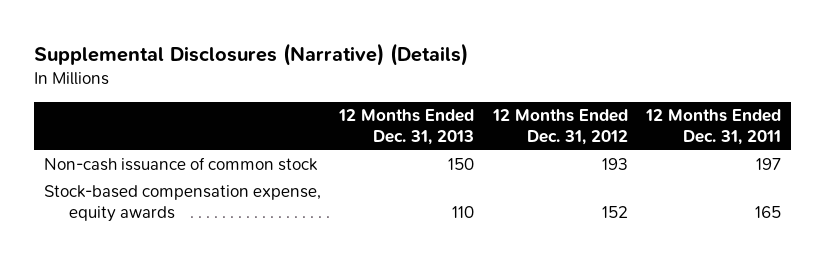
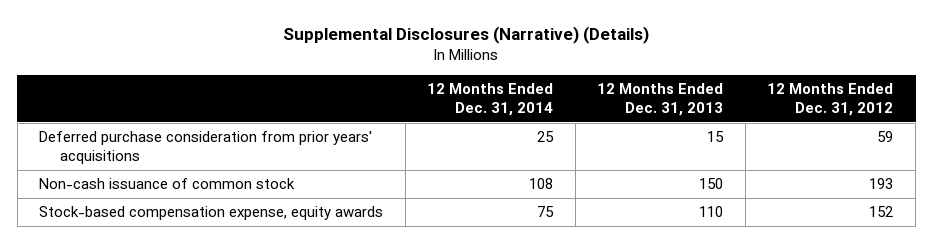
- | 12 Months Ended Dec. 31, 2013 | 12 Months Ended Dec. 31, 2012 | 12 Months Ended Dec. 31, 2011
+ | 12 Months Ended Dec. 31, 2014 | 12 Months Ended Dec. 31, 2013 | 12 Months Ended Dec. 31, 2012
+ Deferred purchase consideration from prior years' acquisitions | 25 | 15 | 59

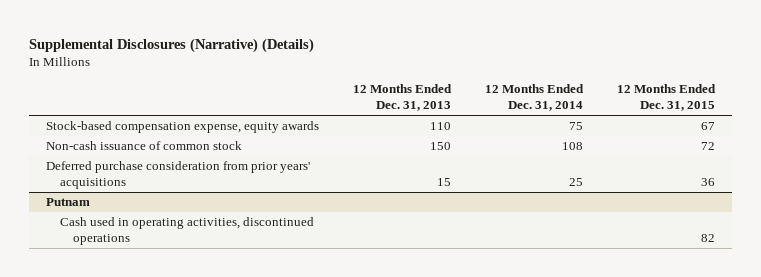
- | 12 Months Ended Dec. 31, 2014 | 12 Months Ended Dec. 31, 2013 | 12 Months Ended Dec. 31, 2012
+ | 12 Months Ended Dec. 31, 2013 | 12 Months Ended Dec. 31, 2014 | 12 Months Ended Dec. 31, 2015
moved down: Non-cash issuance of common stock | 150 | 108 | 72
moved down: Deferred purchase consideration from prior years' acquisitions | 15 | 25 | 36
+ Putnam
+ Cash used in operating activities, discontinued operations | | | 82

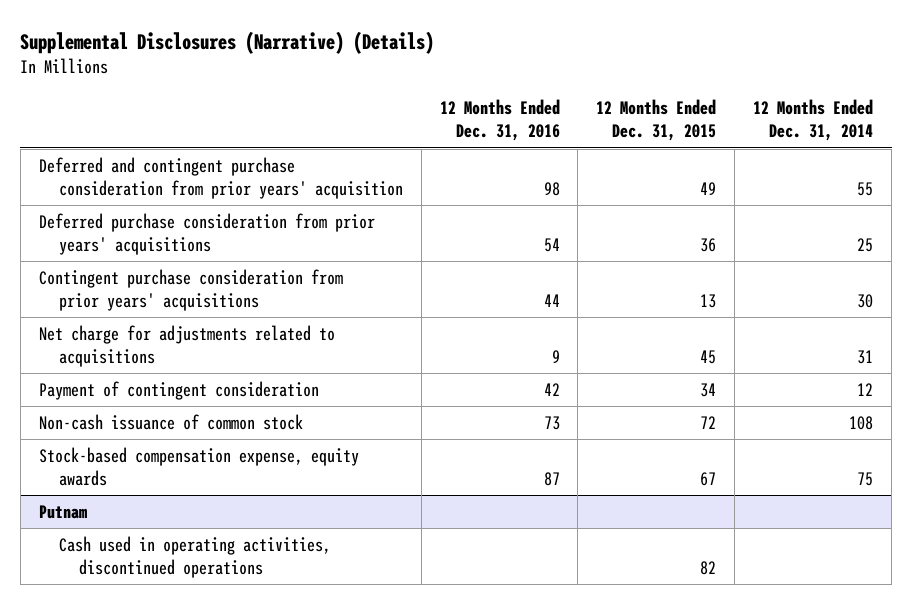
- | 12 Months Ended Dec. 31, 2013 | 12 Months Ended Dec. 31, 2014 | 12 Months Ended Dec. 31, 2015
+ | 12 Months Ended Dec. 31, 2016 | 12 Months Ended Dec. 31, 2015 | 12 Months Ended Dec. 31, 2014
+ Deferred and contingent purchase consideration from prior years' acquisition | 98 | 49 | 55
+ Contingent purchase consideration from prior years' acquisitions | 44 | 13 | 30
+ Net charge for adjustments related to acquisitions | 9 | 45 | 31
+ Payment of contingent consideration | 42 | 34 | 12
moved down: Non-cash issuance of common stock | 73 | 72 | 108
moved down: Stock-based compensation expense, equity awards | 87 | 67 | 75

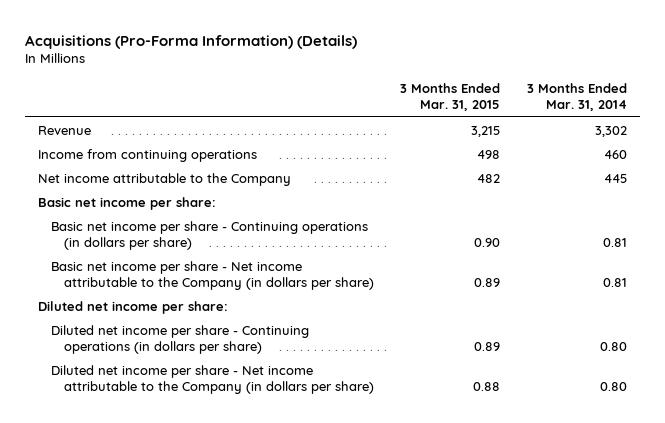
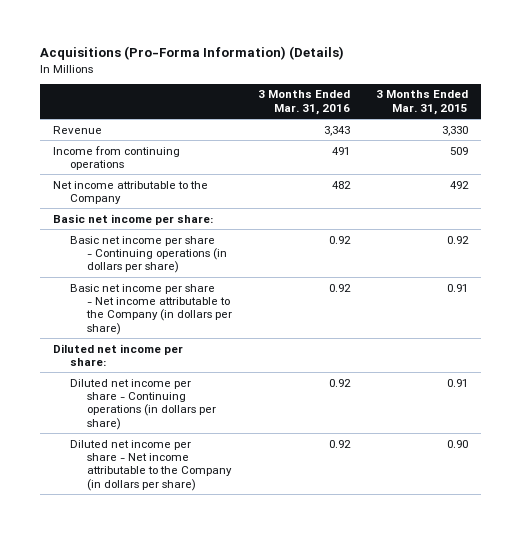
- | 3 Months Ended Mar. 31, 2015 | 3 Months Ended Mar. 31, 2014
+ | 3 Months Ended Mar. 31, 2016 | 3 Months Ended Mar. 31, 2015
- Revenue | 3,215 | 3,302
- Income from continuing operations | 498 | 460
- Net income attributable to the Company | 482 | 445
+ Revenue | 3,343 | 3,330
+ Income from continuing operations | 491 | 509
+ Net income attributable to the Company | 482 | 492
- Basic net income per share - Continuing operations (in dollars per share) | 0.90 | 0.81
- Basic net income per share - Net income attributable to the Company (in dollars per share) | 0.89 | 0.81
+ Basic net income per share - Continuing operations (in dollars per share) | 0.92 | 0.92
+ Basic net income per share - Net income attributable to the Company (in dollars per share) | 0.92 | 0.91
- Diluted net income per share - Continuing operations (in dollars per share) | 0.89 | 0.80
- Diluted net income per share - Net income attributable to the Company (in dollars per share) | 0.88 | 0.80
+ Diluted net income per share - Continuing operations (in dollars per share) | 0.92 | 0.91
+ Diluted net income per share - Net income attributable to the Company (in dollars per share) | 0.92 | 0.90

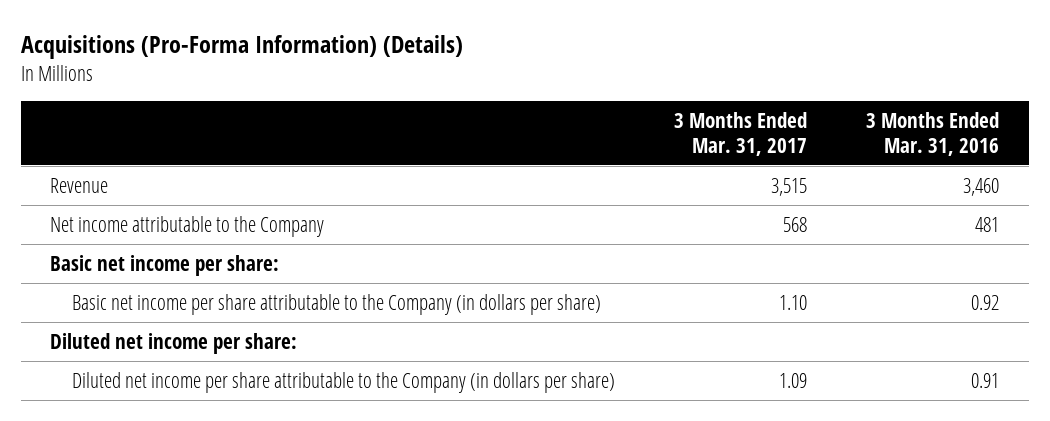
- | 3 Months Ended Mar. 31, 2016 | 3 Months Ended Mar. 31, 2015
+ | 3 Months Ended Mar. 31, 2017 | 3 Months Ended Mar. 31, 2016
- Revenue | 3,343 | 3,330
- Income from continuing operations | 491 | 509
- Net income attributable to the Company | 482 | 492
+ Revenue | 3,515 | 3,460
+ Net income attributable to the Company | 568 | 481
- Basic net income per share - Continuing operations (in dollars per share) | 0.92 | 0.92
- Basic net income per share - Net income attributable to the Company (in dollars per share) | 0.92 | 0.91
+ Basic net income per share attributable to the Company (in dollars per share) | 1.10 | 0.92
- Diluted net income per share - Continuing operations (in dollars per share) | 0.92 | 0.91
- Diluted net income per share - Net income attributable to the Company (in dollars per share) | 0.92 | 0.90
+ Diluted net income per share attributable to the Company (in dollars per share) | 1.09 | 0.91

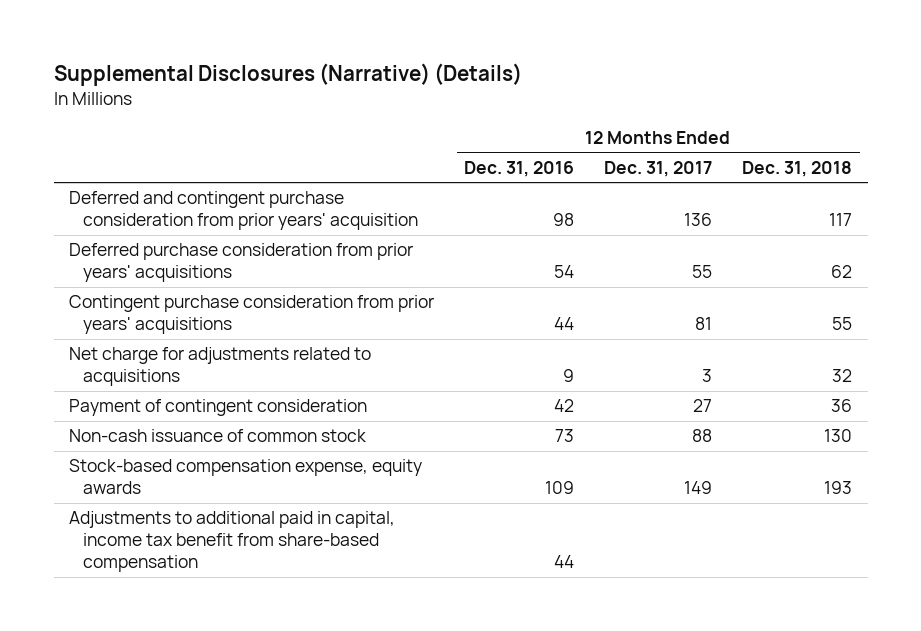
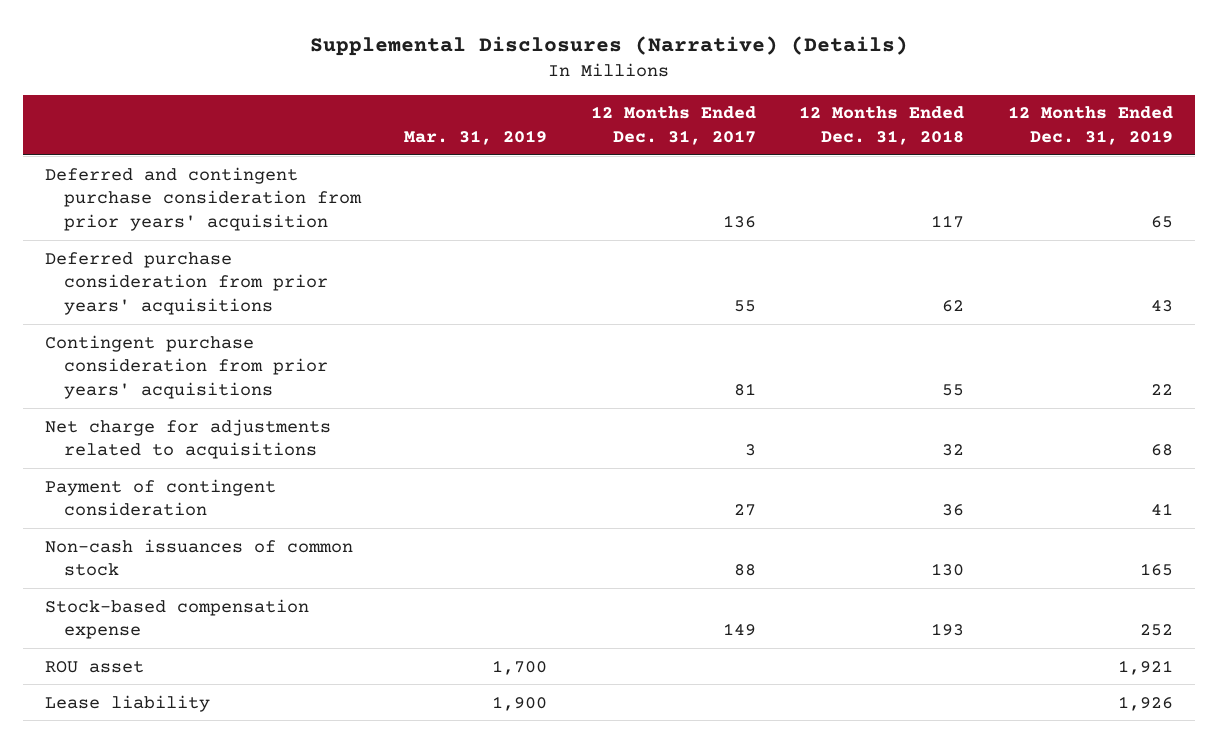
- | 12 Months Ended Dec. 31, 2016 | 12 Months Ended Dec. 31, 2017 | 12 Months Ended Dec. 31, 2018
+ | Mar. 31, 2019 | 12 Months Ended Dec. 31, 2017 | 12 Months Ended Dec. 31, 2018 | 12 Months Ended Dec. 31, 2019
- Non-cash issuance of common stock | 73 | 88 | 130
- Stock-based compensation expense, equity awards | 109 | 149 | 193
- Adjustments to additional paid in capital, income tax benefit from share-based compensation | 44 | |
+ Non-cash issuances of common stock | | 88 | 130 | 165
+ Stock-based compensation expense | | 149 | 193 | 252
+ ROU asset | 1,700 | | | 1,921
+ Lease liability | 1,900 | | | 1,926

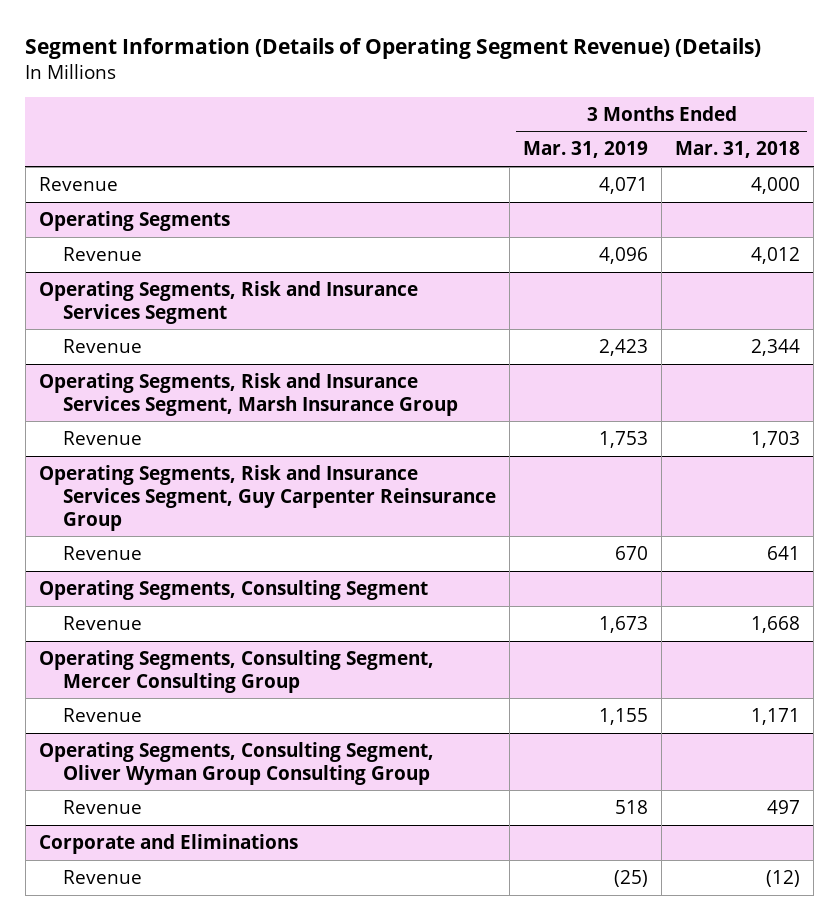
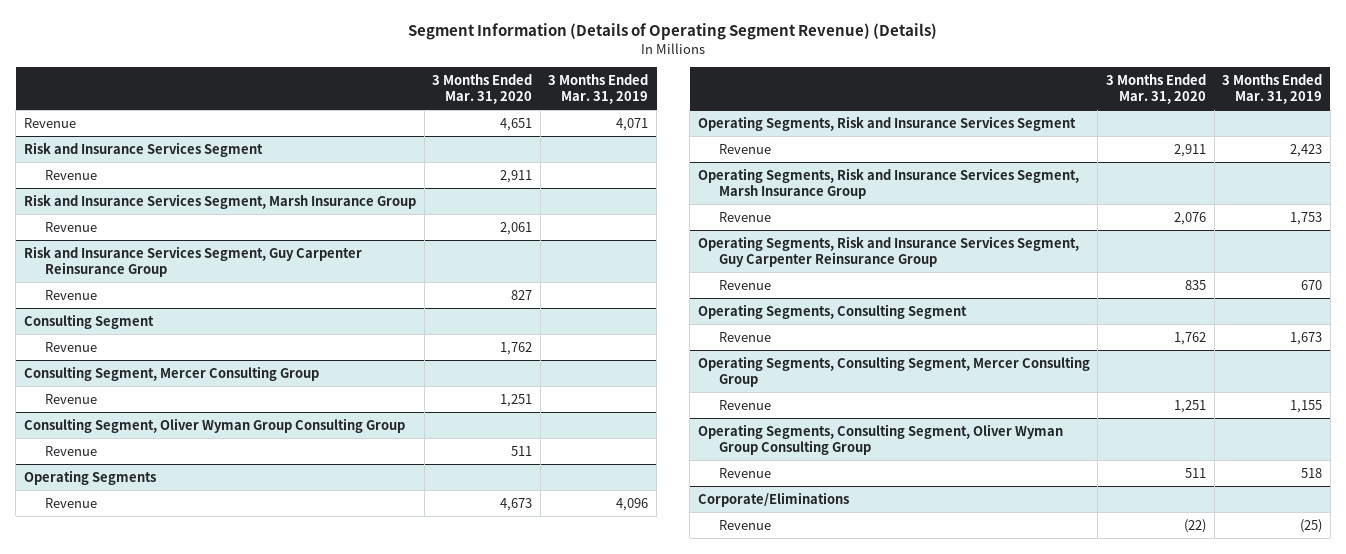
- | 3 Months Ended Mar. 31, 2019 | 3 Months Ended Mar. 31, 2018
+ | 3 Months Ended Mar. 31, 2020 | 3 Months Ended Mar. 31, 2019
+ Risk and Insurance Services Segment
+ Revenue | 2,911 |
+ Risk and Insurance Services Segment, Marsh Insurance Group
+ Revenue | 2,061 |
+ Risk and Insurance Services Segment, Guy Carpenter Reinsurance Group
+ Revenue | 827 |
+ Consulting Segment
+ Revenue | 1,762 |
+ Consulting Segment, Mercer Consulting Group
+ Revenue | 1,251 |
+ Consulting Segment, Oliver Wyman Group Consulting Group
+ Revenue | 511 |
- Corporate and Eliminations
+ Corporate/Eliminations

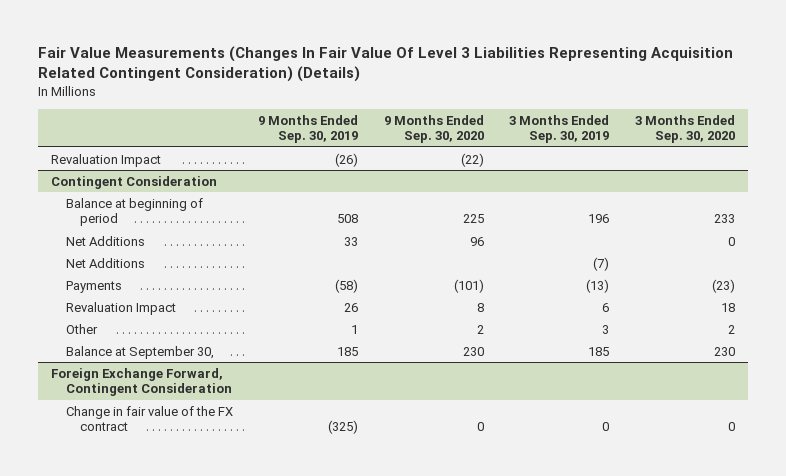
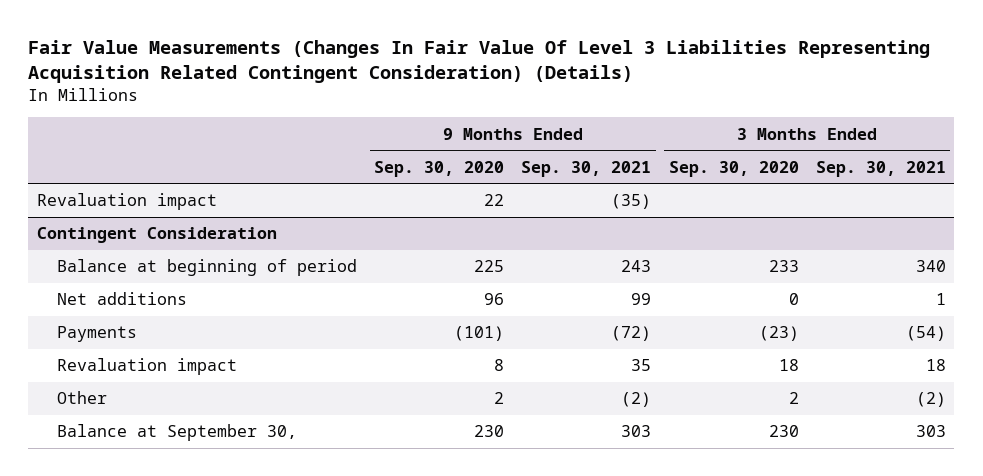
- | 9 Months Ended Sep. 30, 2019 | 9 Months Ended Sep. 30, 2020 | 3 Months Ended Sep. 30, 2019 | 3 Months Ended Sep. 30, 2020
+ | 9 Months Ended Sep. 30, 2020 | 9 Months Ended Sep. 30, 2021 | 3 Months Ended Sep. 30, 2020 | 3 Months Ended Sep. 30, 2021
- Revaluation Impact | (26) | (22) | |
+ Revaluation impact | 22 | (35) | |
@ Contingent Consideration
- Net Additions | 33 | 96 | | 0
- Net Additions | | | (7) |
+ Net additions | 96 | 99 | 0 | 1
- Revaluation Impact | 26 | 8 | 6 | 18
+ Revaluation impact | 8 | 35 | 18 | 18
- Foreign Exchange Forward, Contingent Consideration
- Change in fair value of the FX contract | (325) | 0 | 0 | 0

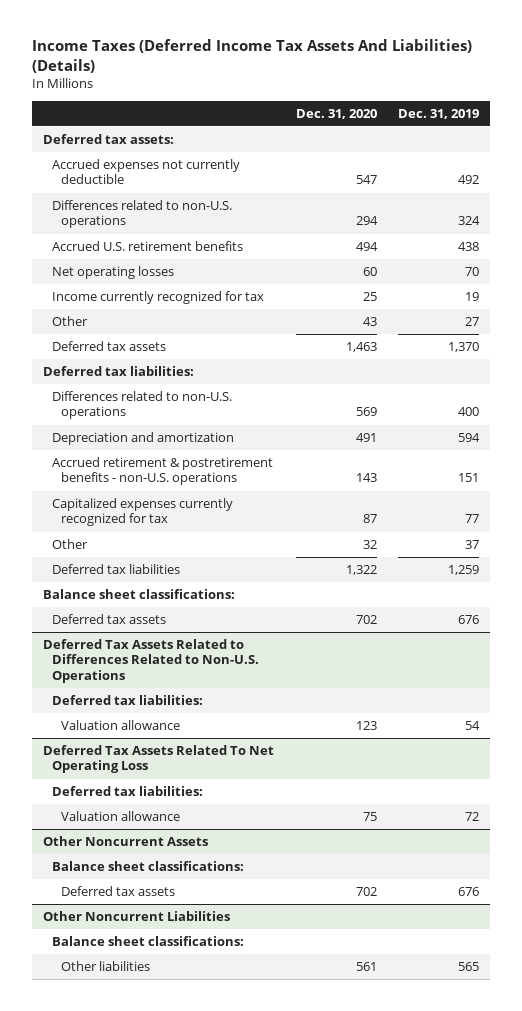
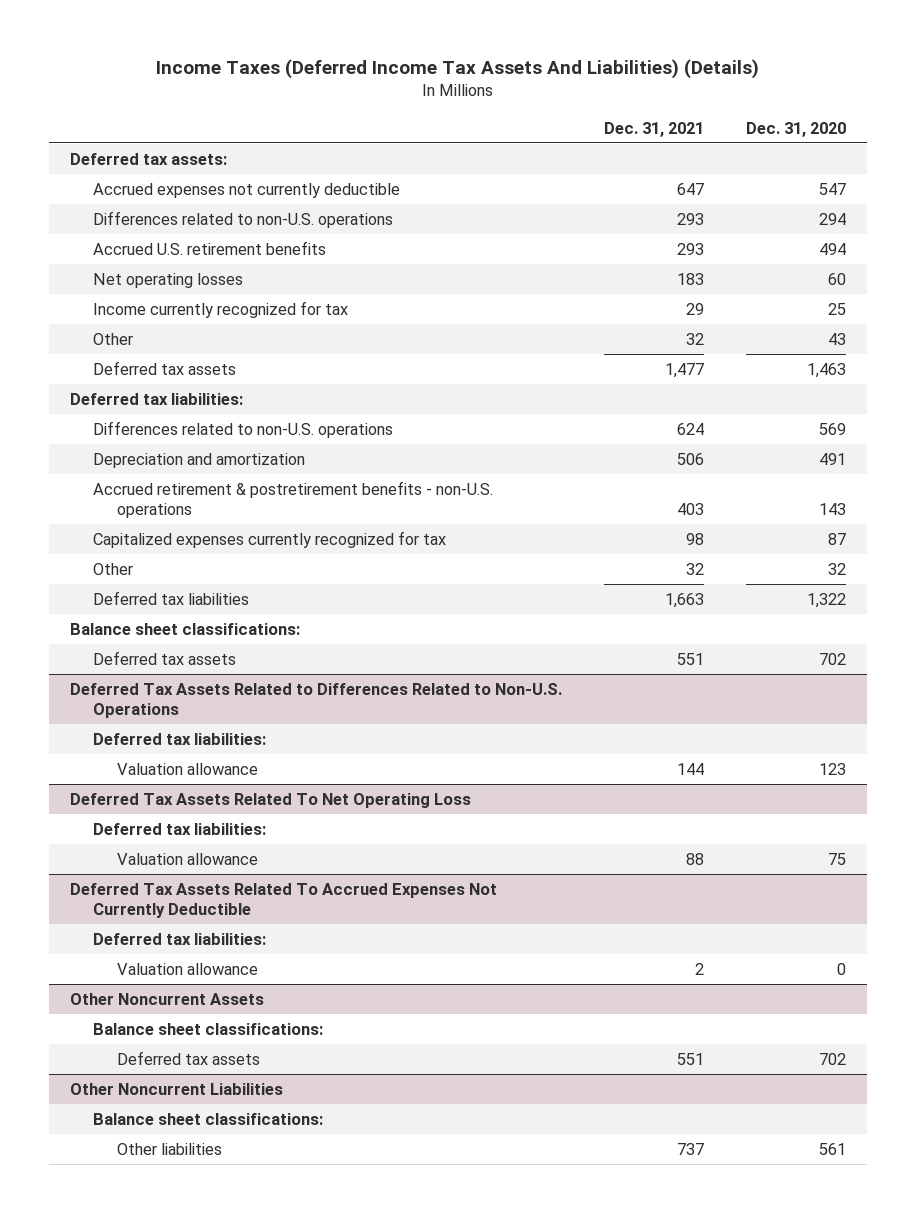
- | Dec. 31, 2020 | Dec. 31, 2019
+ | Dec. 31, 2021 | Dec. 31, 2020
+ Deferred Tax Assets Related To Accrued Expenses Not Currently Deductible
+ Deferred tax liabilities:
+ Valuation allowance | 2 | 0

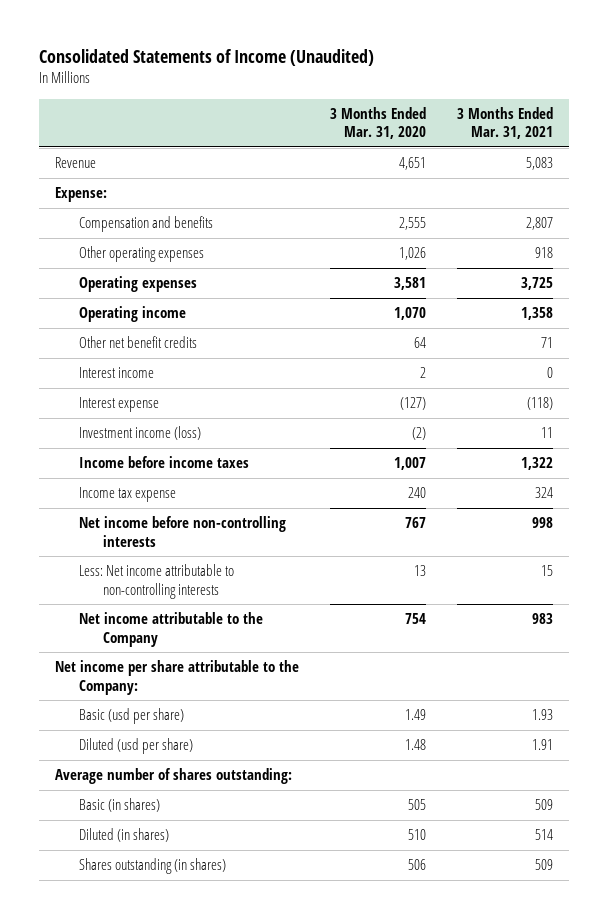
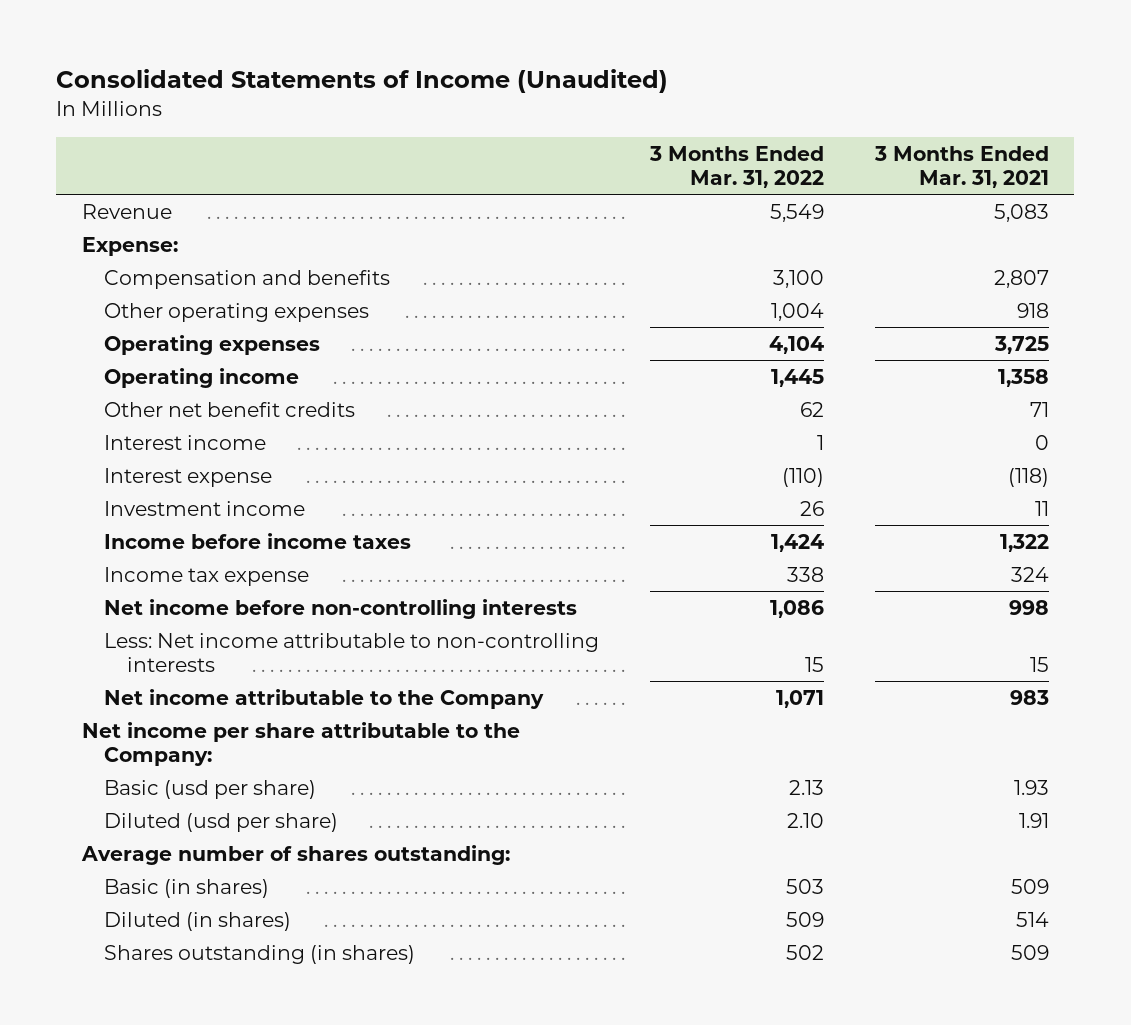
- | 3 Months Ended Mar. 31, 2020 | 3 Months Ended Mar. 31, 2021
+ | 3 Months Ended Mar. 31, 2022 | 3 Months Ended Mar. 31, 2021
- Investment income (loss) | (2) | 11
+ Investment income | 26 | 11

